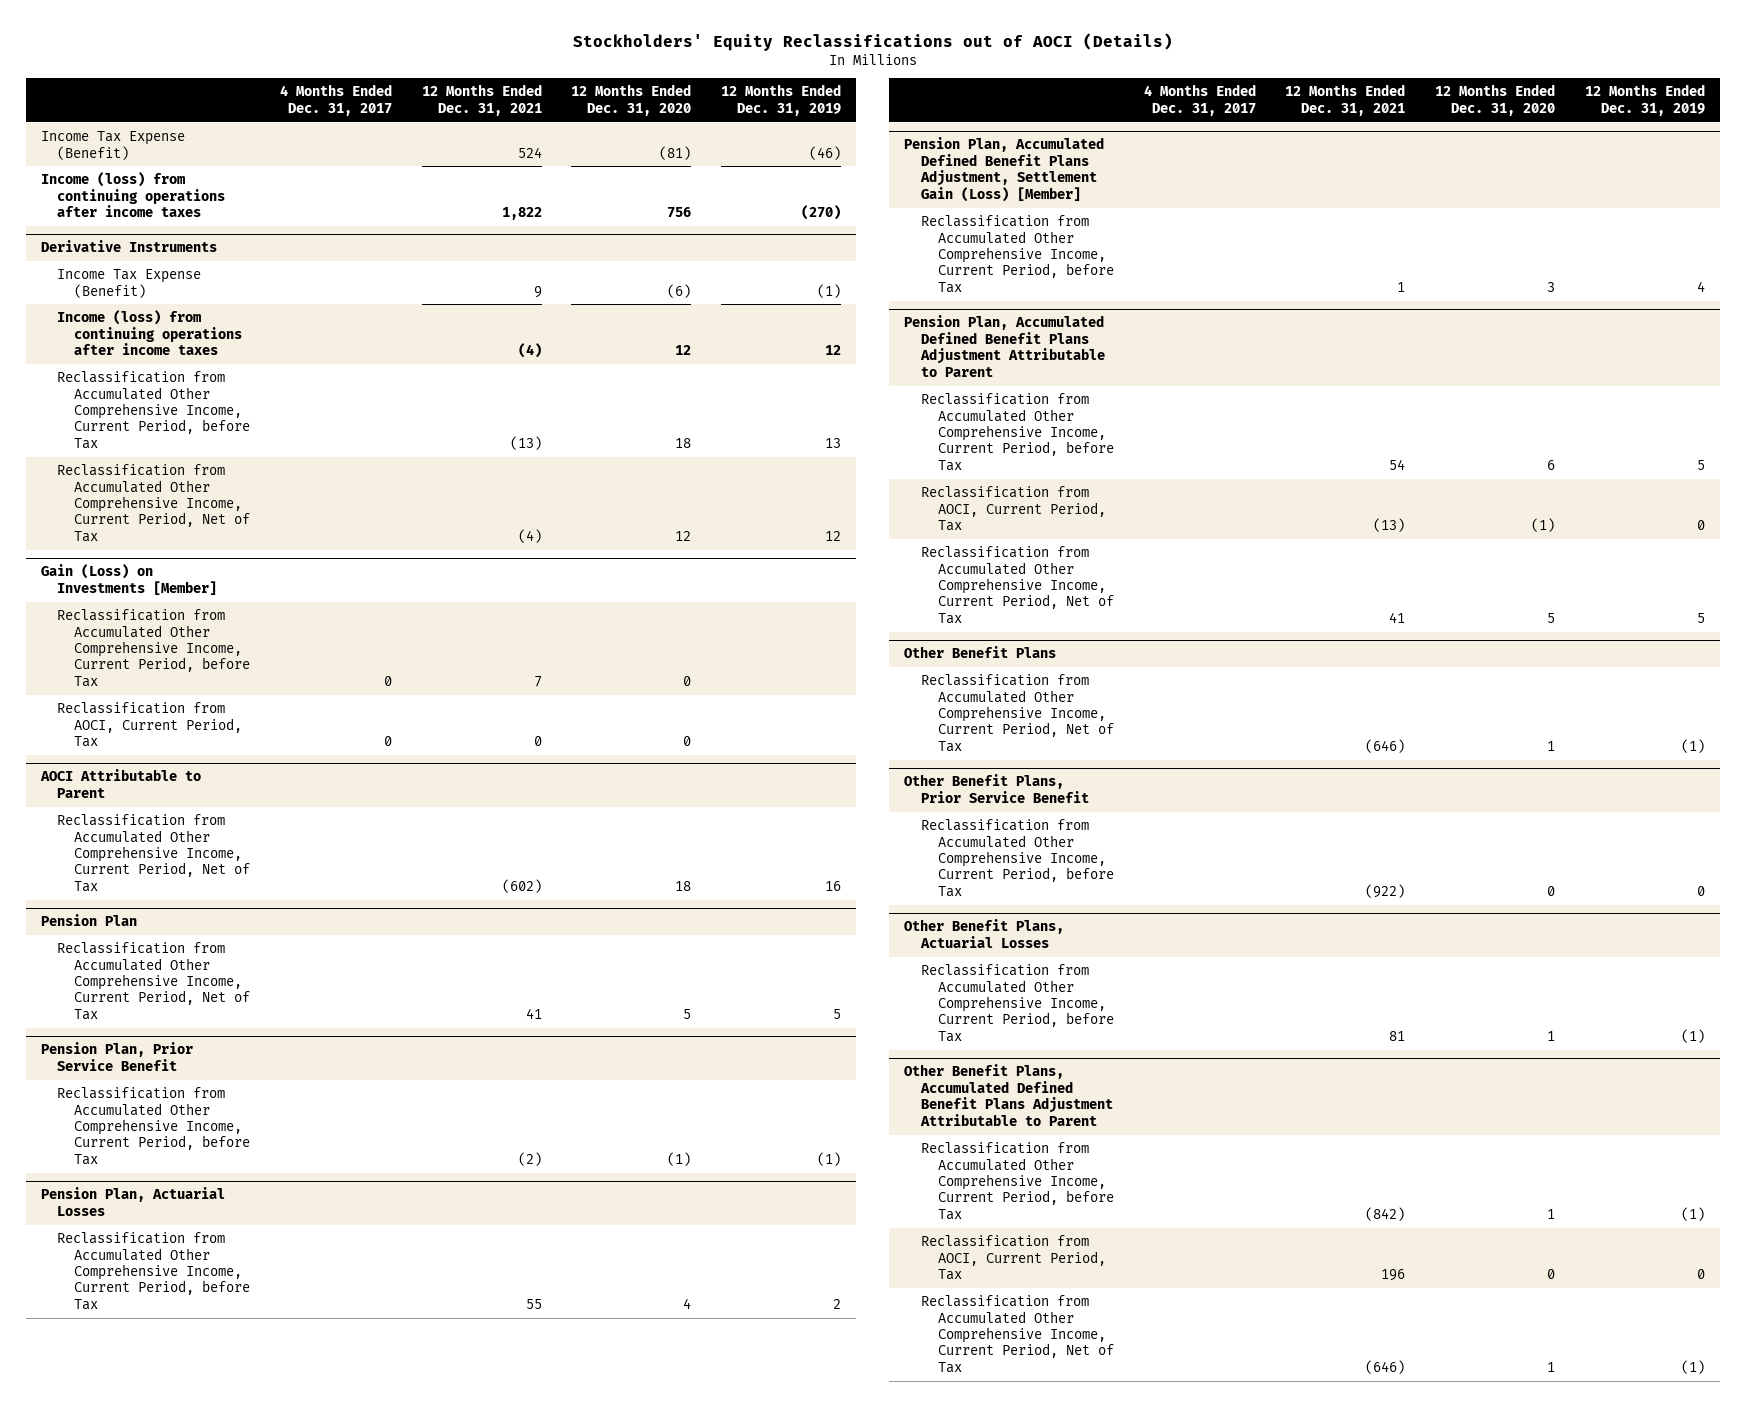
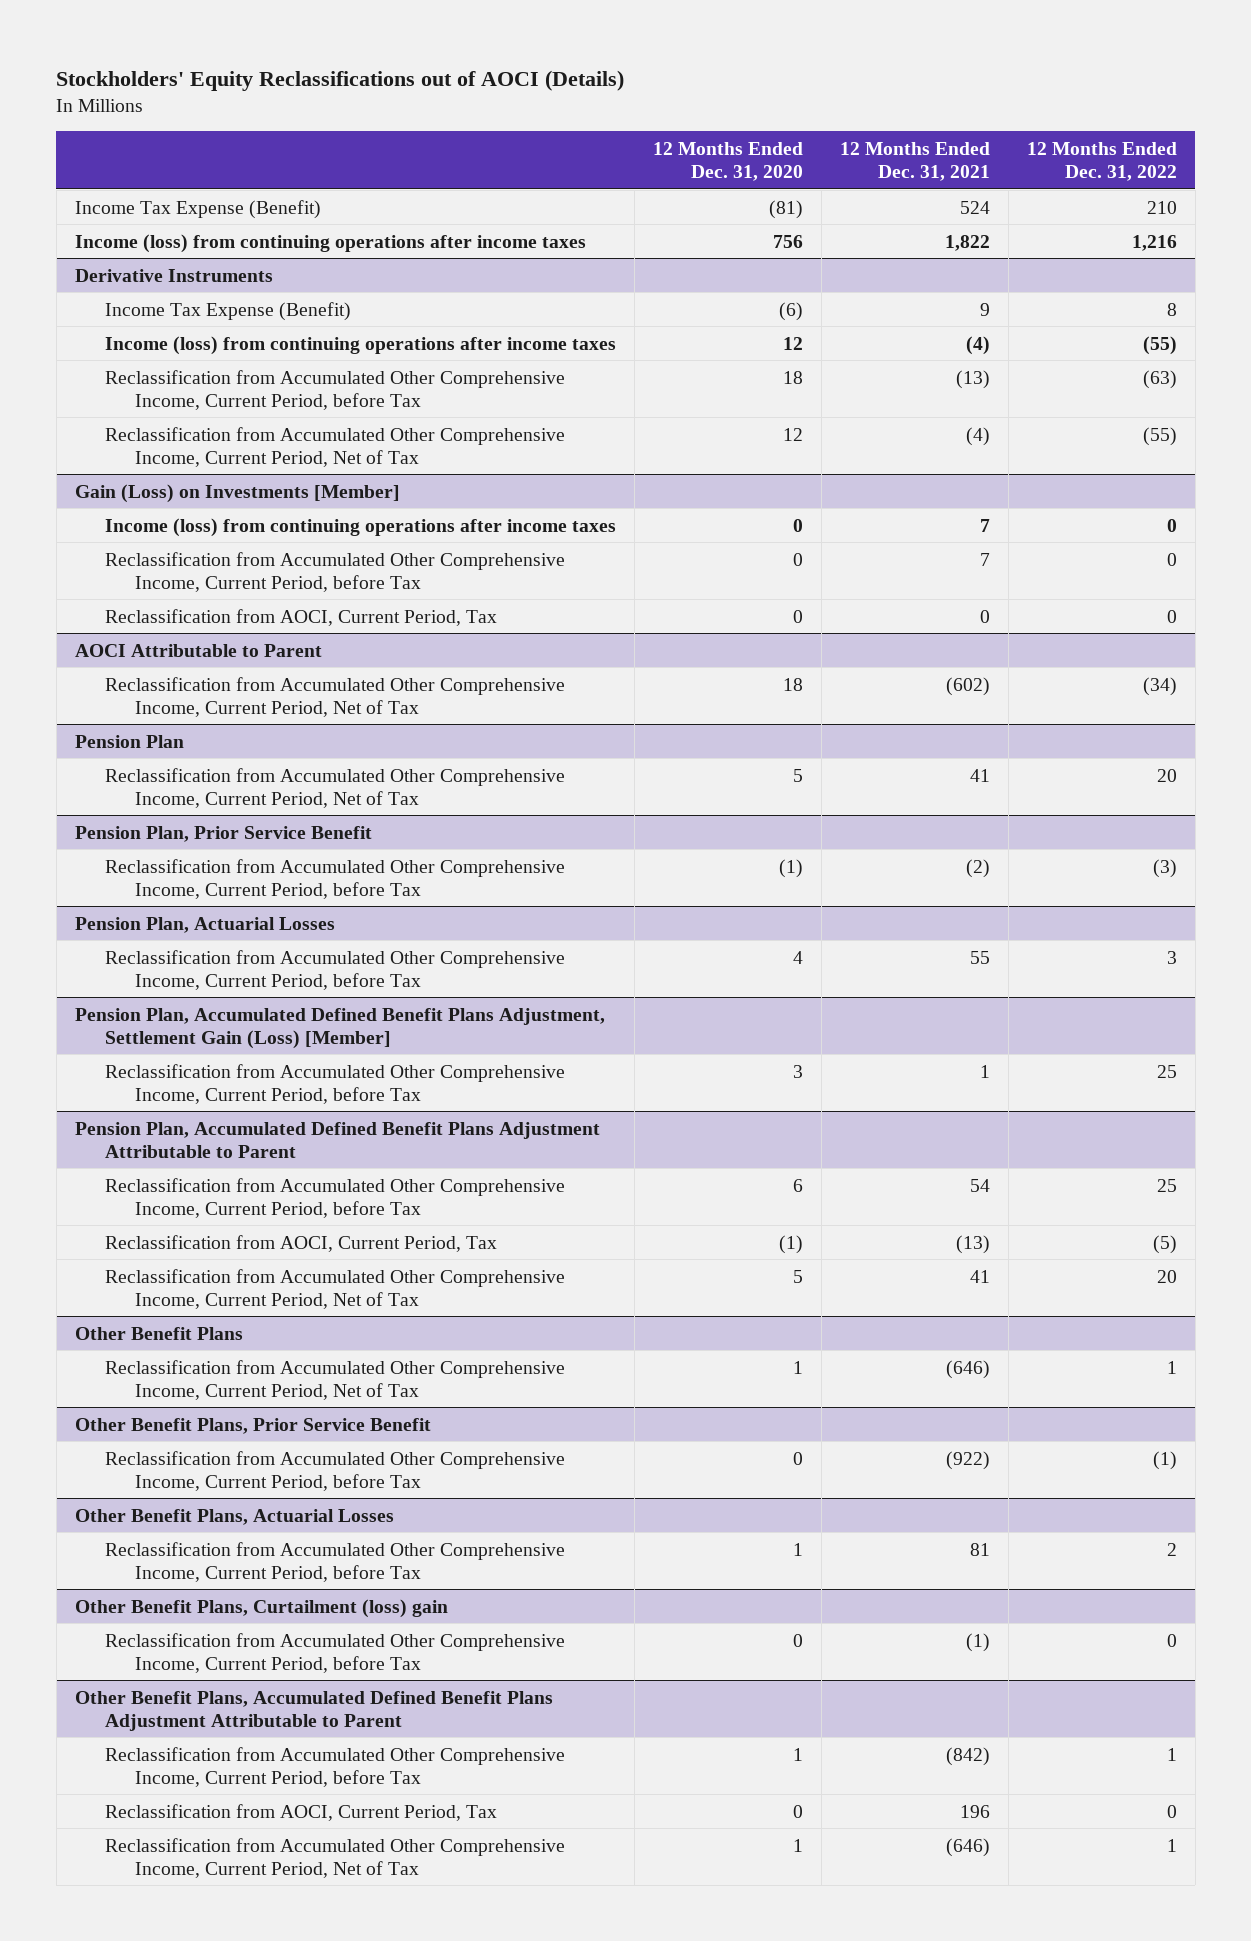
- | 4 Months Ended Dec. 31, 2017 | 12 Months Ended Dec. 31, 2021 | 12 Months Ended Dec. 31, 2020 | 12 Months Ended Dec. 31, 2019
+ | 12 Months Ended Dec. 31, 2020 | 12 Months Ended Dec. 31, 2021 | 12 Months Ended Dec. 31, 2022
@ Gain (Loss) on Investments [Member]
+ Income (loss) from continuing operations after income taxes | 0 | 7 | 0
+ Other Benefit Plans, Curtailment (loss) gain
+ Reclassification from Accumulated Other Comprehensive Income, Current Period, before Tax | 0 | (1) | 0

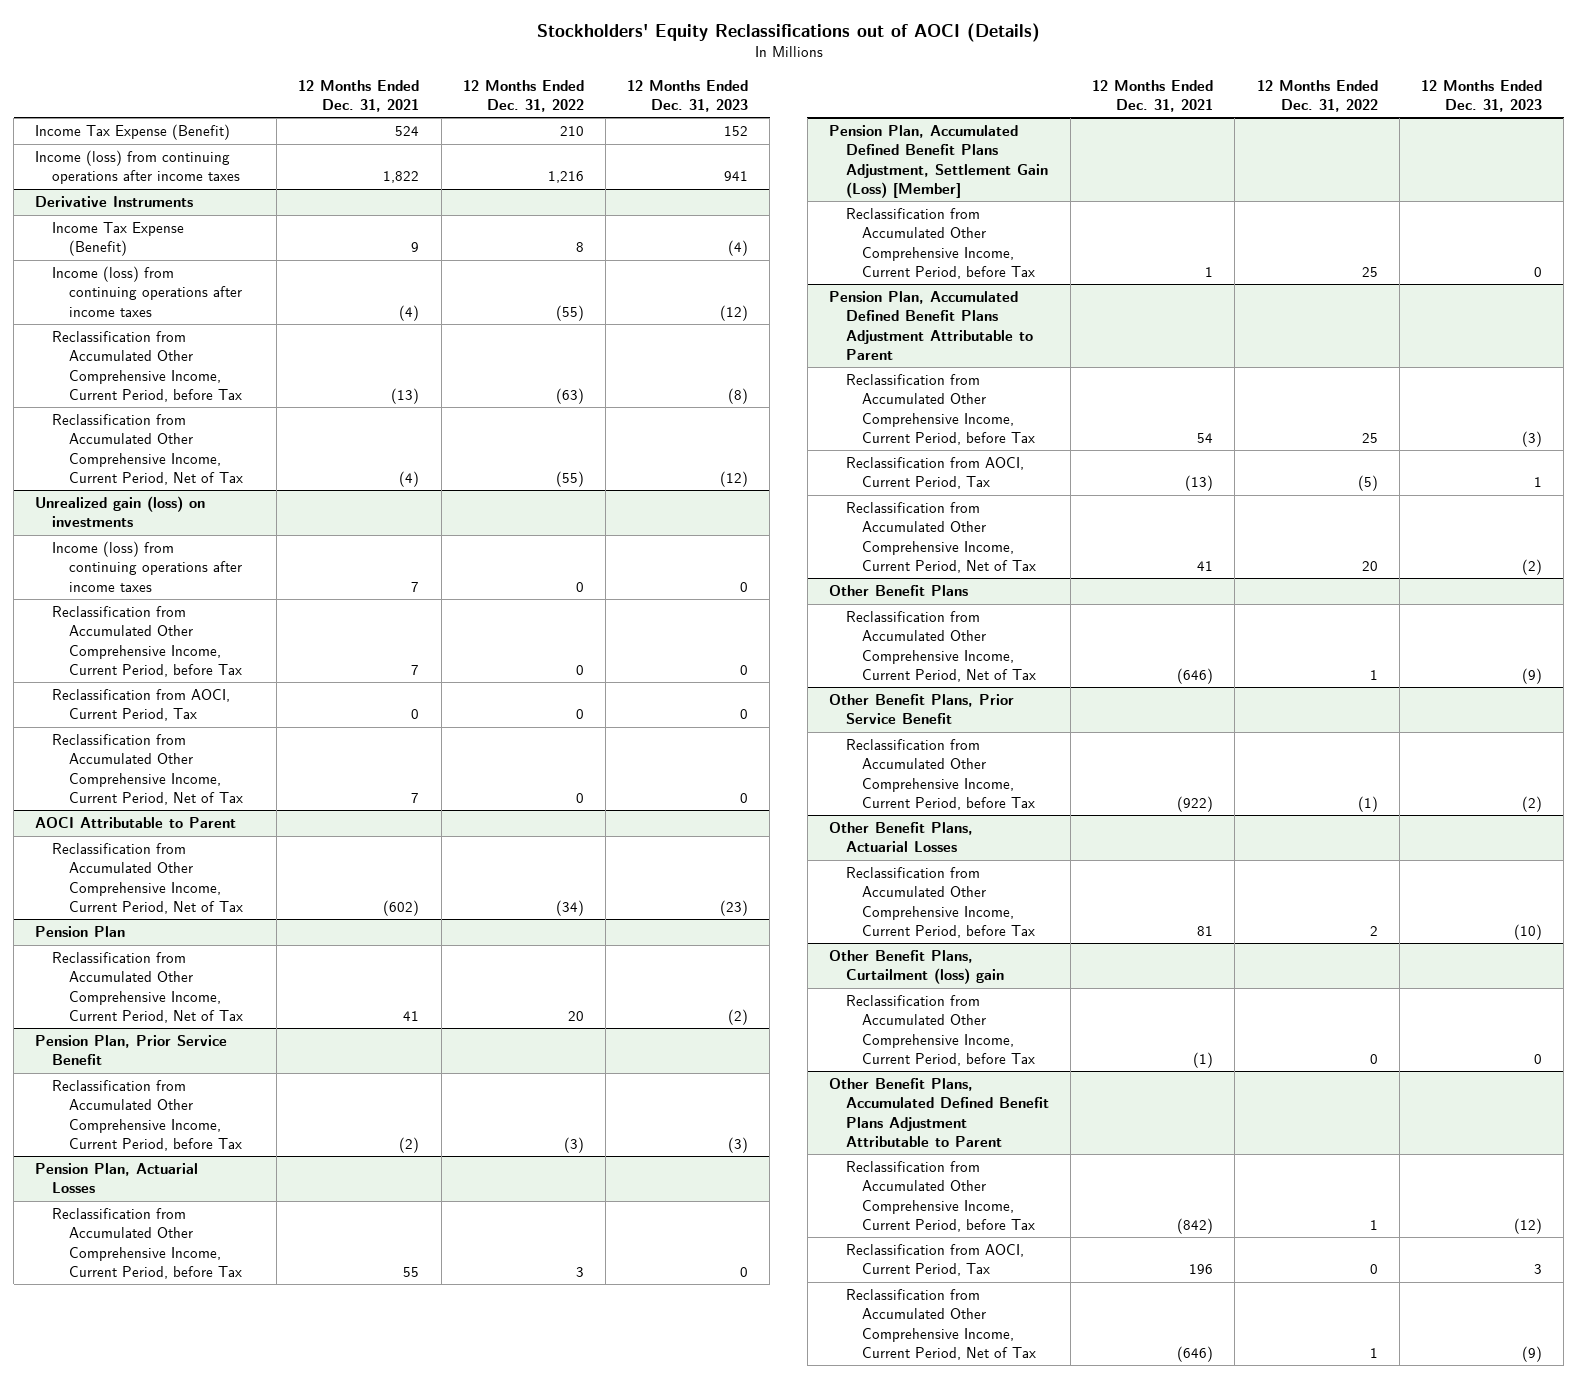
- | 12 Months Ended Dec. 31, 2020 | 12 Months Ended Dec. 31, 2021 | 12 Months Ended Dec. 31, 2022
+ | 12 Months Ended Dec. 31, 2021 | 12 Months Ended Dec. 31, 2022 | 12 Months Ended Dec. 31, 2023
- Gain (Loss) on Investments [Member]
+ Unrealized gain (loss) on investments
+ Reclassification from Accumulated Other Comprehensive Income, Current Period, Net of Tax | 7 | 0 | 0

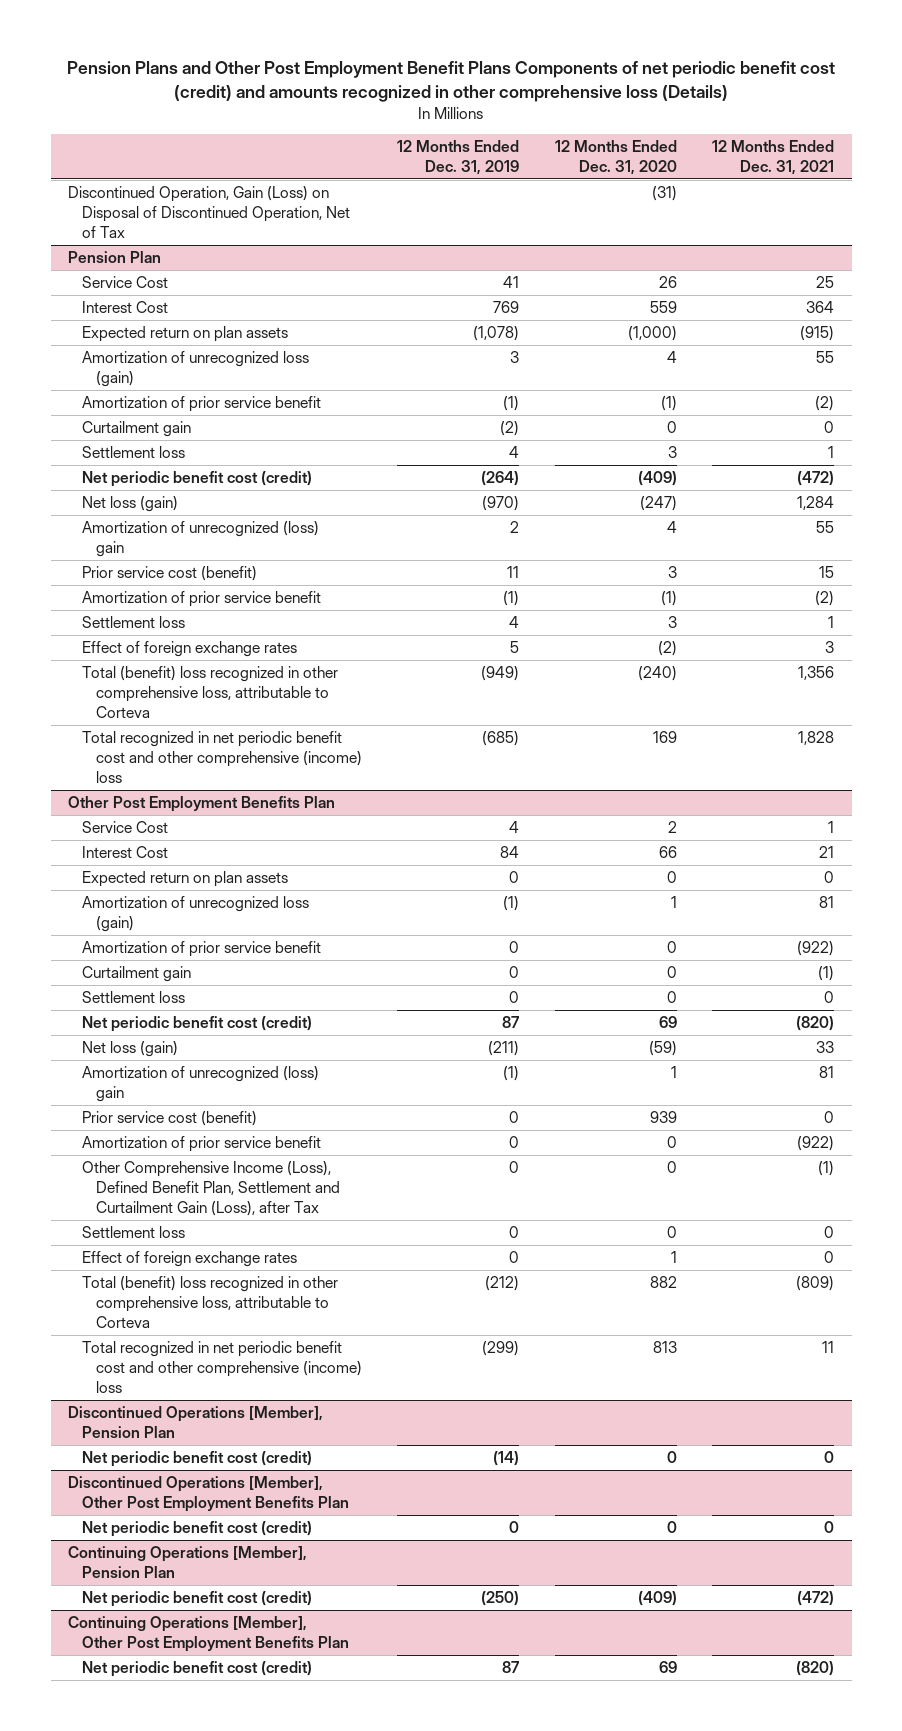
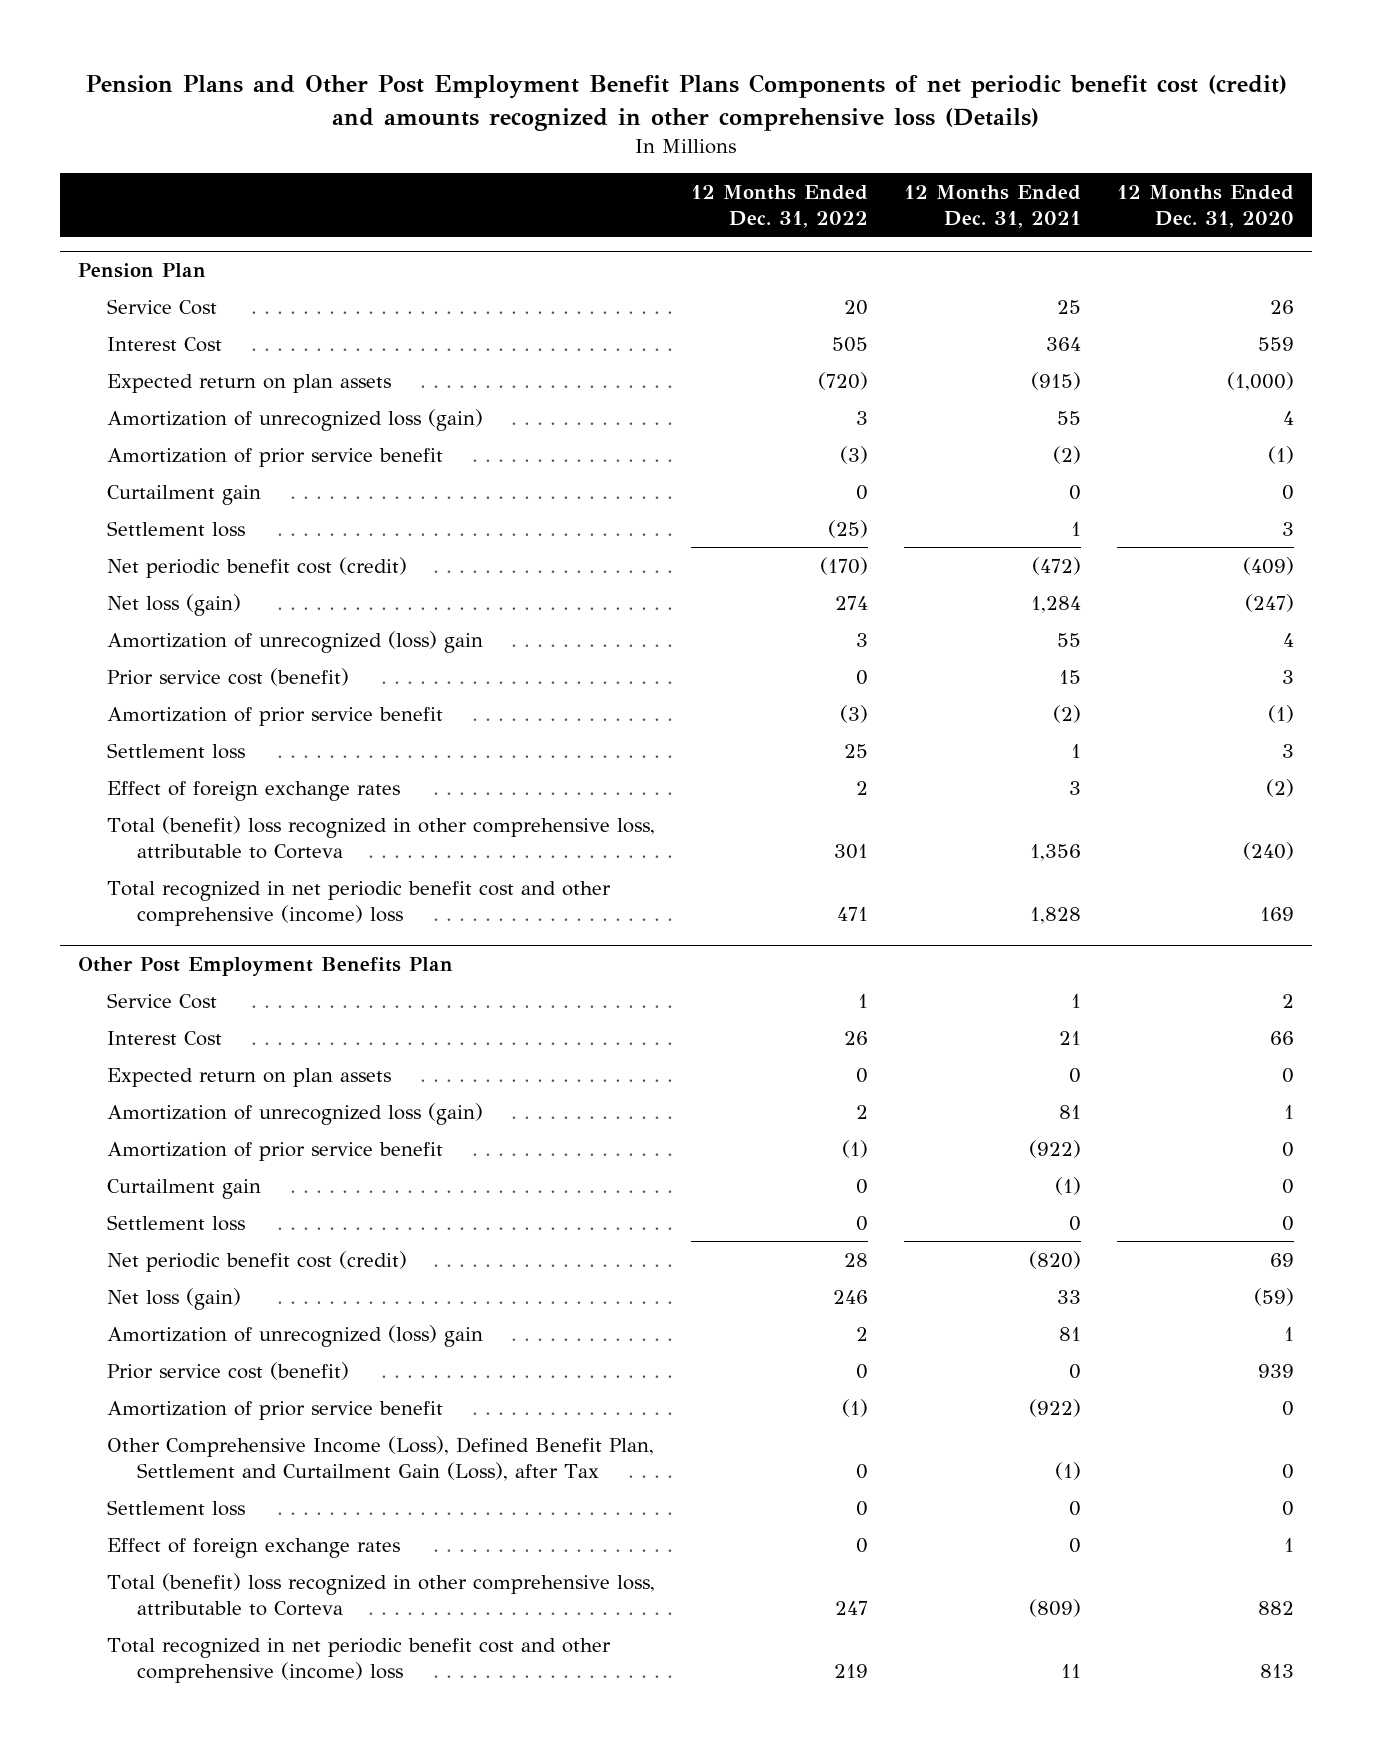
- | 12 Months Ended Dec. 31, 2019 | 12 Months Ended Dec. 31, 2020 | 12 Months Ended Dec. 31, 2021
+ | 12 Months Ended Dec. 31, 2022 | 12 Months Ended Dec. 31, 2021 | 12 Months Ended Dec. 31, 2020
- Discontinued Operation, Gain (Loss) on Disposal of Discontinued Operation, Net of Tax | | (31) |
- Discontinued Operations [Member], Pension Plan
- Net periodic benefit cost (credit) | (14) | 0 | 0
- Discontinued Operations [Member], Other Post Employment Benefits Plan
- Net periodic benefit cost (credit) | 0 | 0 | 0
- Continuing Operations [Member], Pension Plan
- Net periodic benefit cost (credit) | (250) | (409) | (472)
- Continuing Operations [Member], Other Post Employment Benefits Plan
- Net periodic benefit cost (credit) | 87 | 69 | (820)

